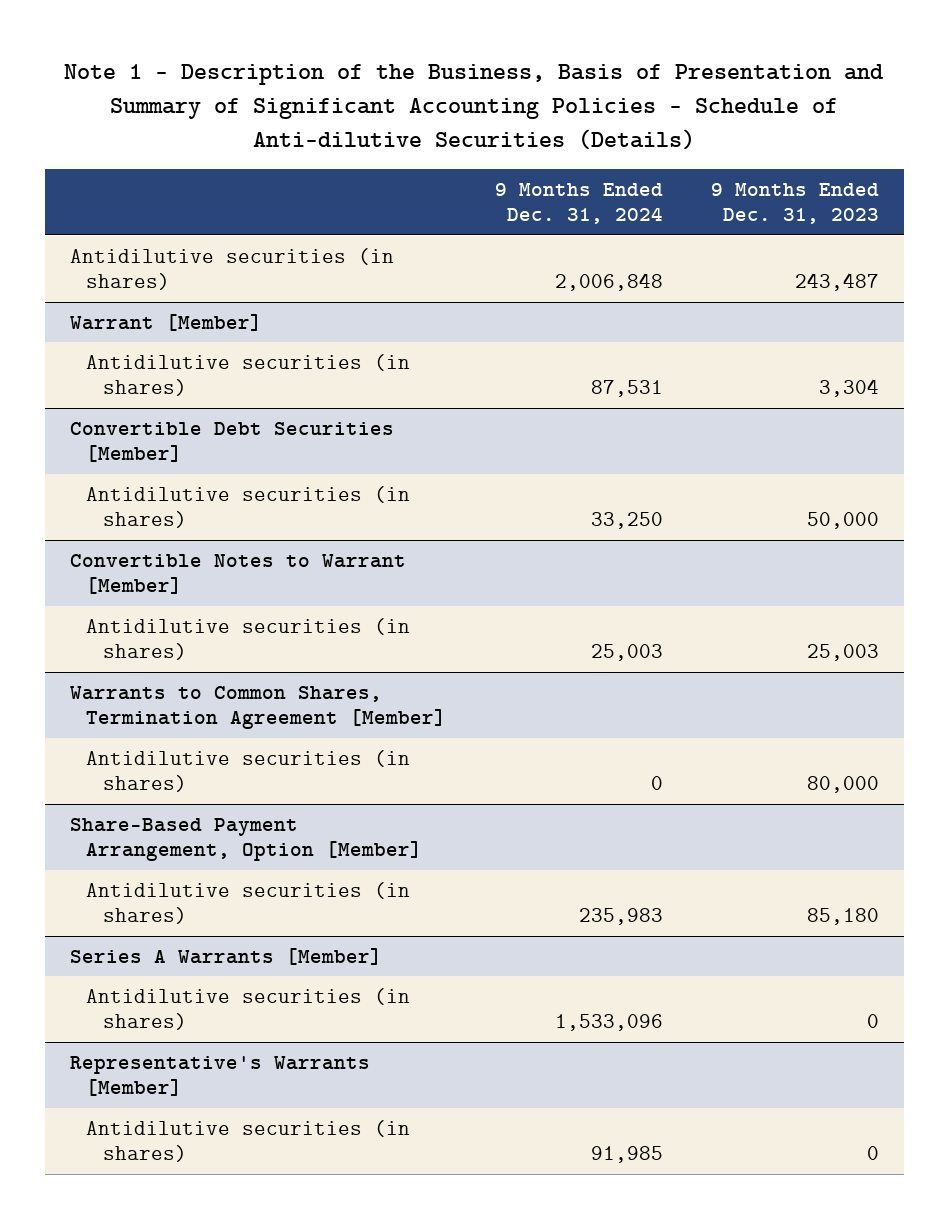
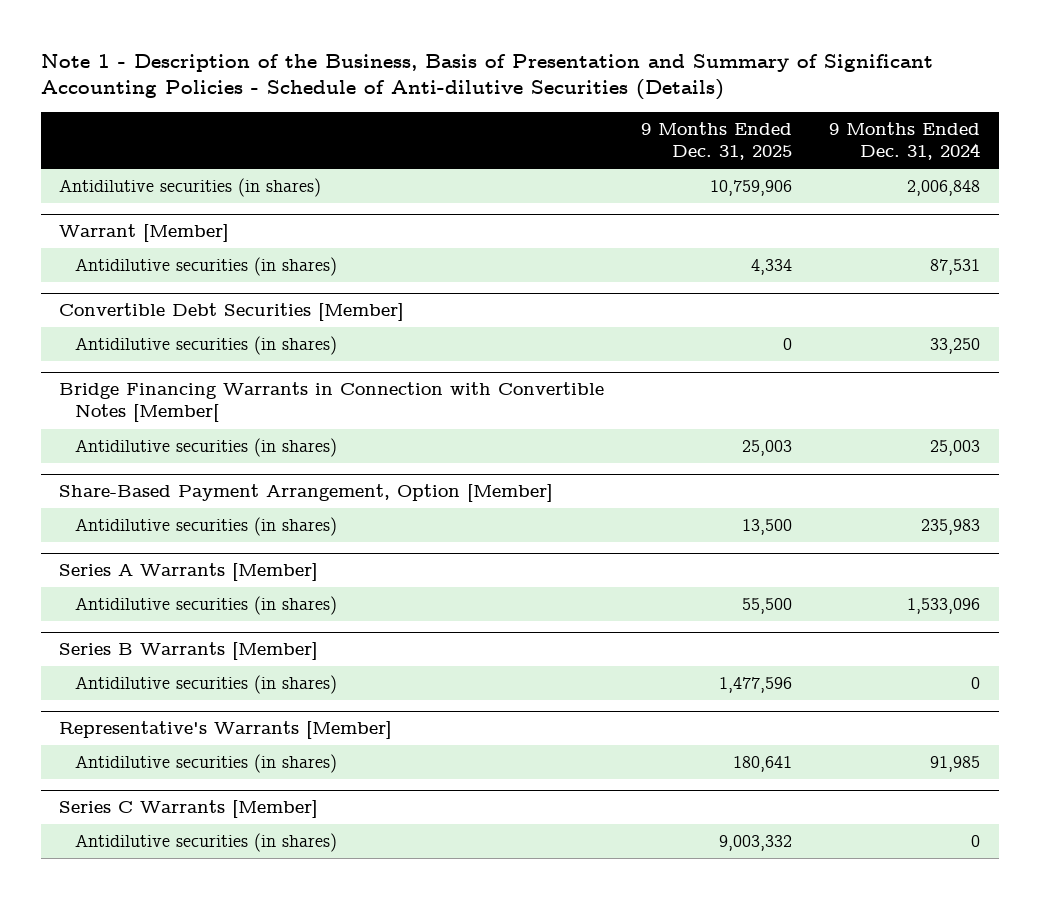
- | 9 Months Ended Dec. 31, 2024 | 9 Months Ended Dec. 31, 2023
+ | 9 Months Ended Dec. 31, 2025 | 9 Months Ended Dec. 31, 2024
- Convertible Notes to Warrant [Member]
+ Bridge Financing Warrants in Connection with Convertible Notes [Member[
- Warrants to Common Shares, Termination Agreement [Member]
- Antidilutive securities (in shares) | 0 | 80,000
+ Series B Warrants [Member]
+ Antidilutive securities (in shares) | 1,477,596 | 0
+ Series C Warrants [Member]
+ Antidilutive securities (in shares) | 9,003,332 | 0

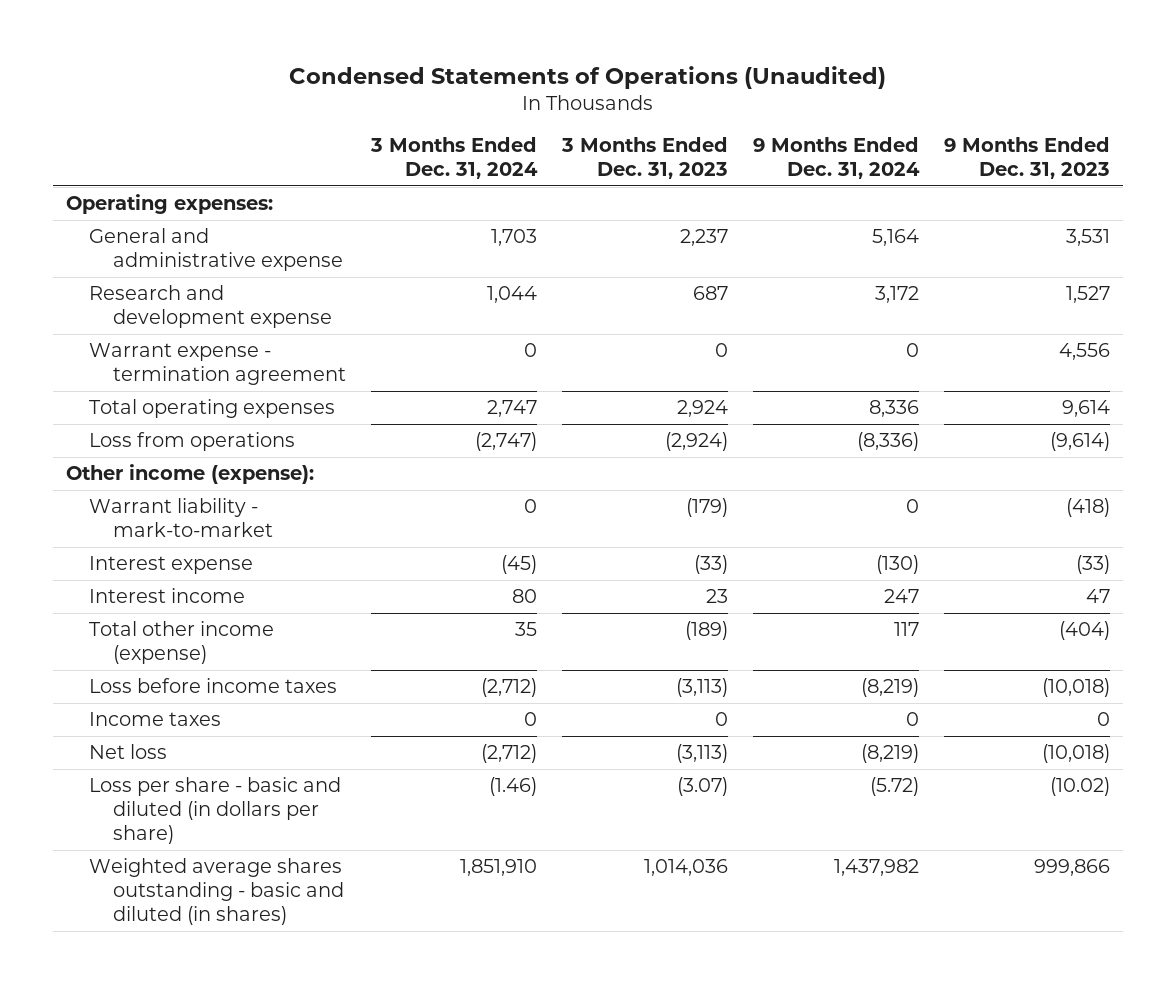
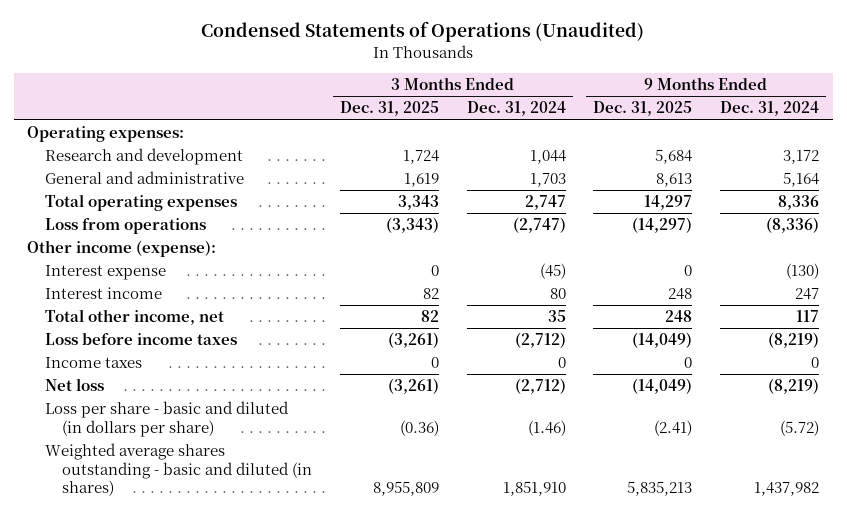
- | 3 Months Ended Dec. 31, 2024 | 3 Months Ended Dec. 31, 2023 | 9 Months Ended Dec. 31, 2024 | 9 Months Ended Dec. 31, 2023
+ | 3 Months Ended Dec. 31, 2025 | 3 Months Ended Dec. 31, 2024 | 9 Months Ended Dec. 31, 2025 | 9 Months Ended Dec. 31, 2024
- General and administrative expense | 1,703 | 2,237 | 5,164 | 3,531
- Research and development expense | 1,044 | 687 | 3,172 | 1,527
- Warrant expense - termination agreement | 0 | 0 | 0 | 4,556
+ Research and development | 1,724 | 1,044 | 5,684 | 3,172
+ General and administrative | 1,619 | 1,703 | 8,613 | 5,164
- Warrant liability - mark-to-market | 0 | (179) | 0 | (418)
- Total other income (expense) | 35 | (189) | 117 | (404)
+ Total other income, net | 82 | 35 | 248 | 117

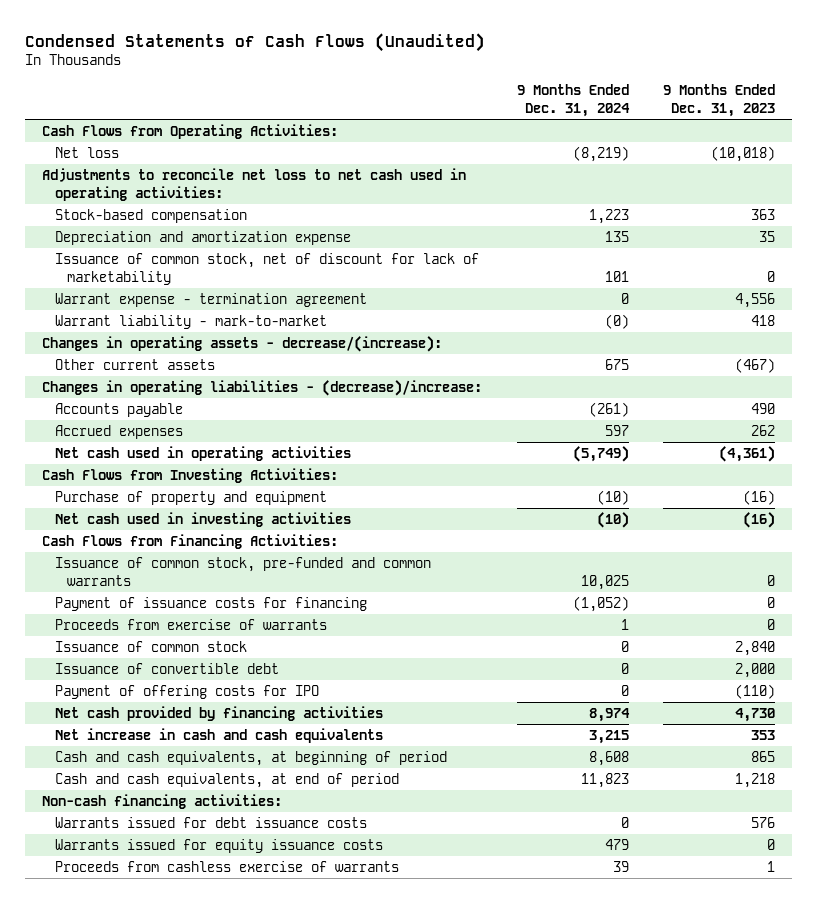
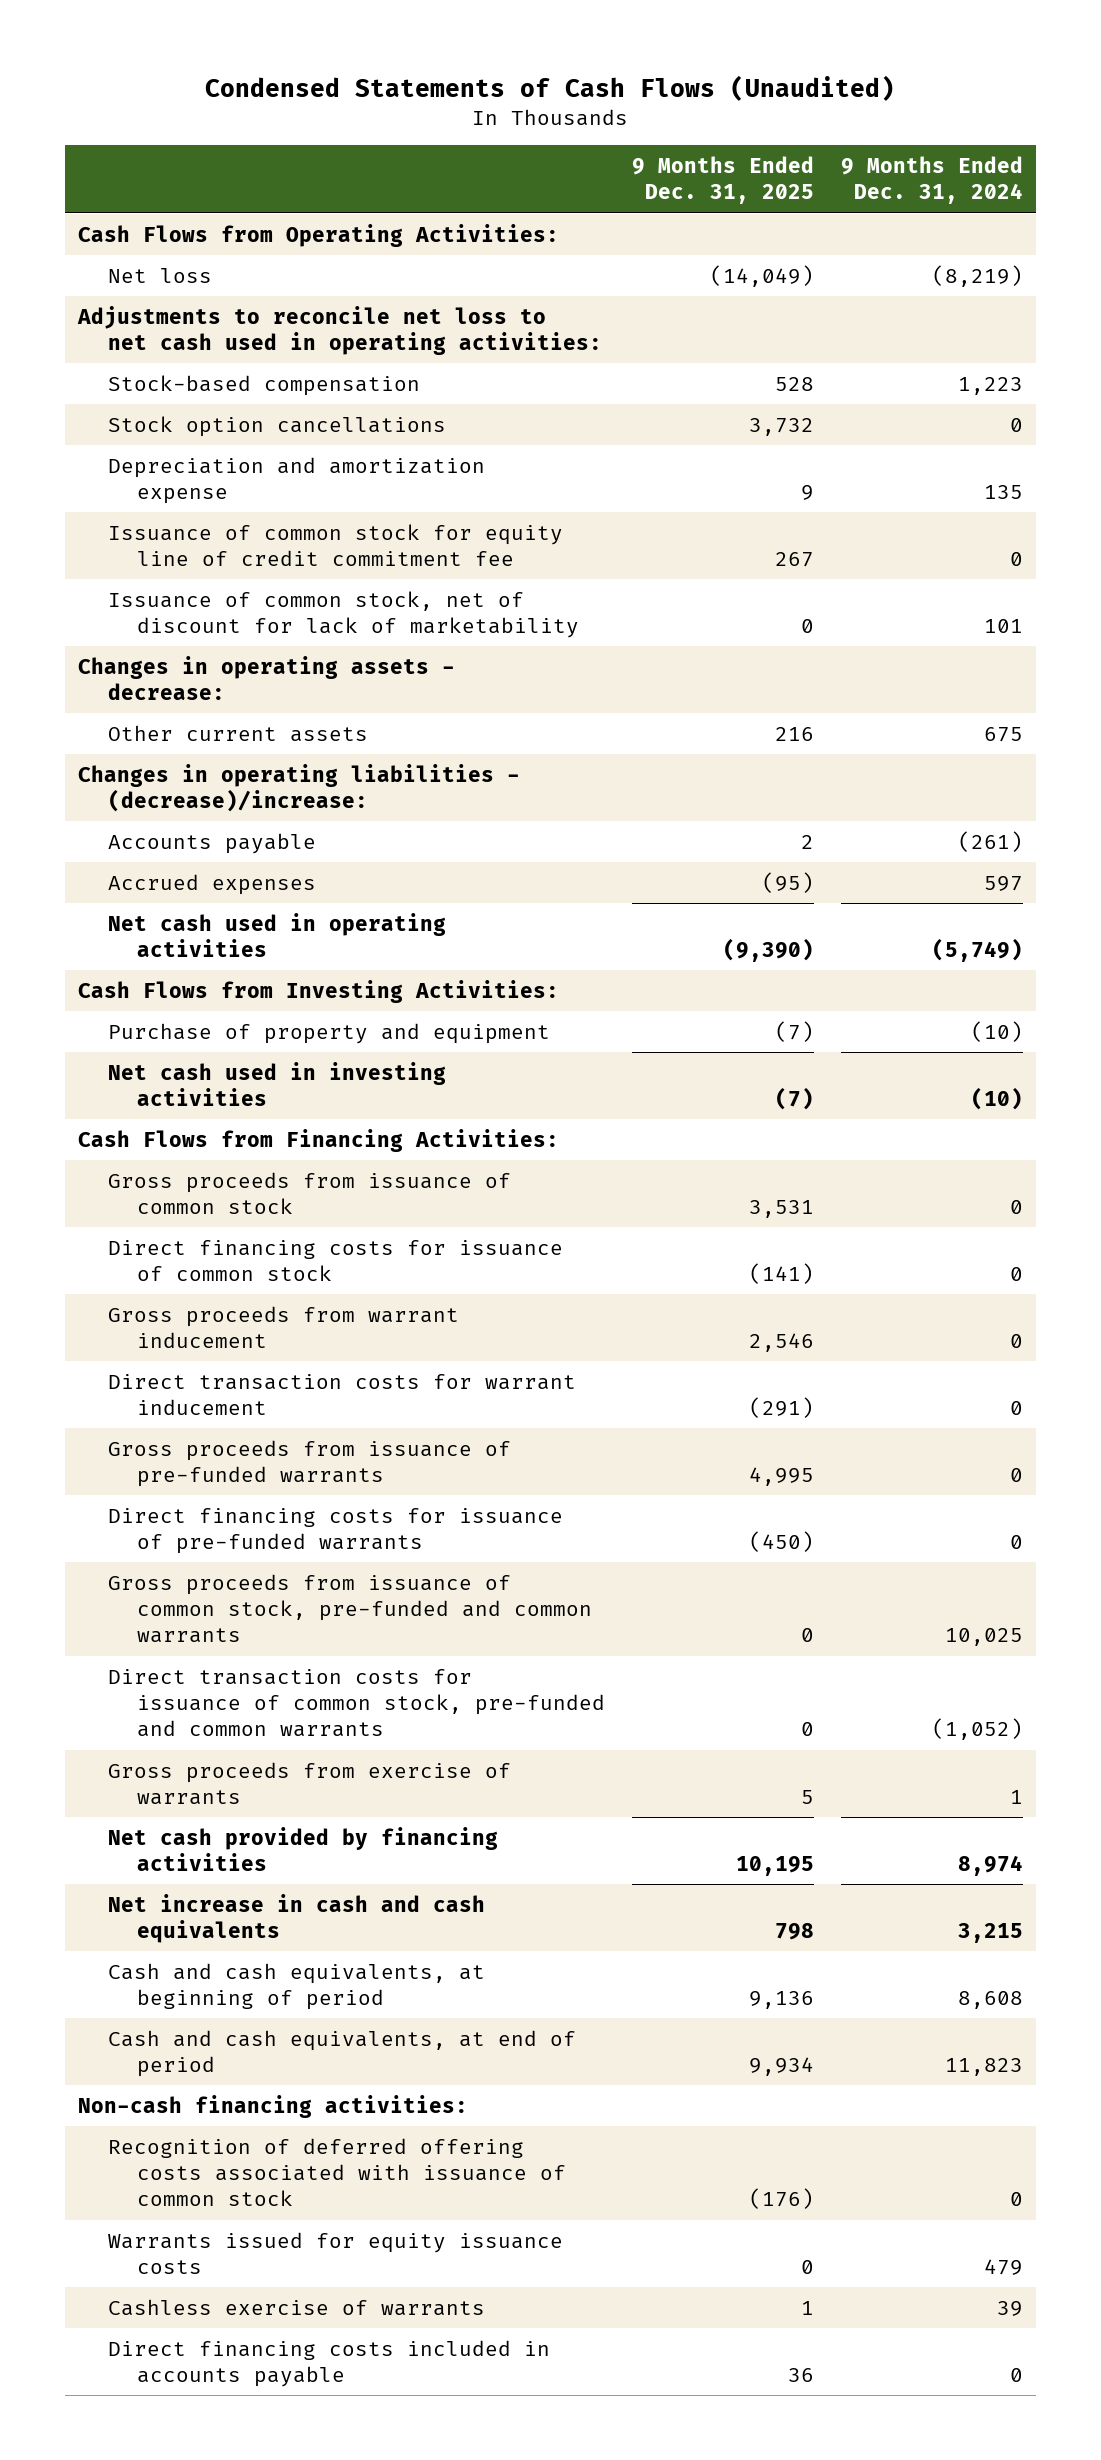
- | 9 Months Ended Dec. 31, 2024 | 9 Months Ended Dec. 31, 2023
+ | 9 Months Ended Dec. 31, 2025 | 9 Months Ended Dec. 31, 2024
+ Stock option cancellations | 3,732 | 0
+ Issuance of common stock for equity line of credit commitment fee | 267 | 0
- Warrant expense - termination agreement | 0 | 4,556
- Warrant liability - mark-to-market | (0) | 418
- Changes in operating assets - decrease/(increase):
+ Changes in operating assets - decrease:
- Issuance of common stock, pre-funded and common warrants | 10,025 | 0
- Payment of issuance costs for financing | (1,052) | 0
- Proceeds from exercise of warrants | 1 | 0
- Issuance of common stock | 0 | 2,840
- Issuance of convertible debt | 0 | 2,000
- Payment of offering costs for IPO | 0 | (110)
+ Gross proceeds from issuance of common stock | 3,531 | 0
+ Direct financing costs for issuance of common stock | (141) | 0
+ Gross proceeds from warrant inducement | 2,546 | 0
+ Direct transaction costs for warrant inducement | (291) | 0
+ Gross proceeds from issuance of pre-funded warrants | 4,995 | 0
+ Direct financing costs for issuance of pre-funded warrants | (450) | 0
+ Gross proceeds from issuance of common stock, pre-funded and common warrants | 0 | 10,025
+ Direct transaction costs for issuance of common stock, pre-funded and common warrants | 0 | (1,052)
+ Gross proceeds from exercise of warrants | 5 | 1
- Warrants issued for debt issuance costs | 0 | 576
+ Recognition of deferred offering costs associated with issuance of common stock | (176) | 0
- Proceeds from cashless exercise of warrants | 39 | 1
+ Cashless exercise of warrants | 1 | 39
+ Direct financing costs included in accounts payable | 36 | 0

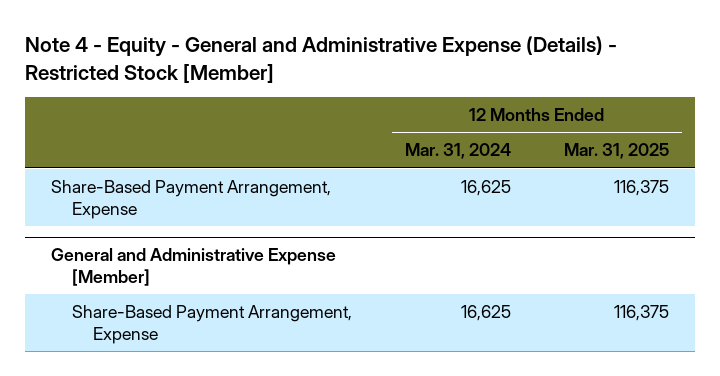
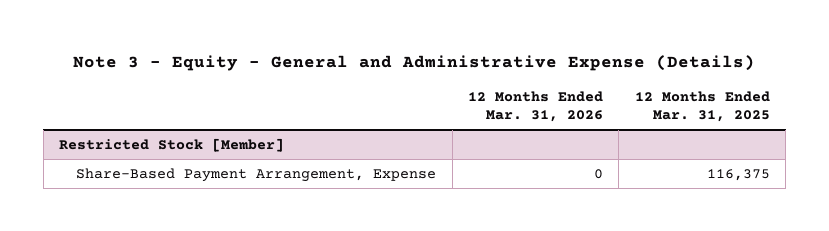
- Note 4 - Equity - General and Administrative Expense (Details) - Restricted Stock [Member]
+ Note 3 - Equity - General and Administrative Expense (Details)
- | 12 Months Ended Mar. 31, 2024 | 12 Months Ended Mar. 31, 2025
+ | 12 Months Ended Mar. 31, 2026 | 12 Months Ended Mar. 31, 2025
- Share-Based Payment Arrangement, Expense | 16,625 | 116,375
- General and Administrative Expense [Member]
+ Restricted Stock [Member]

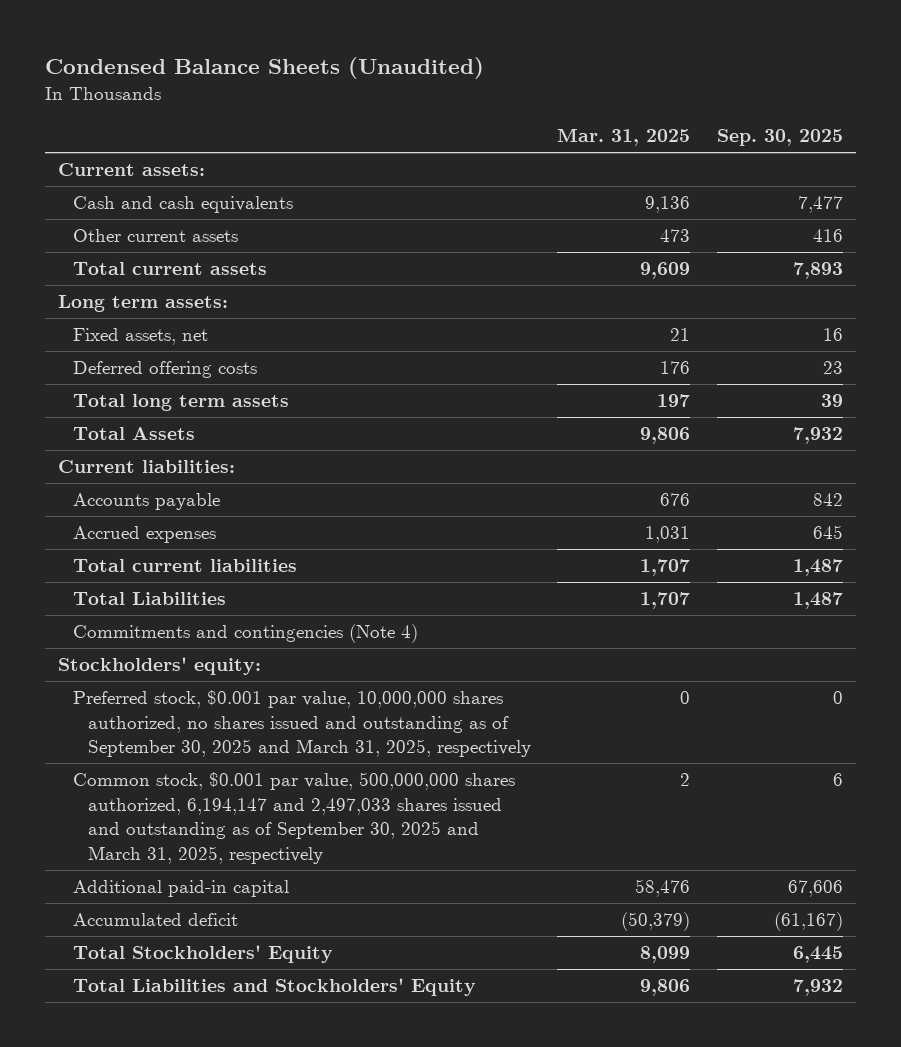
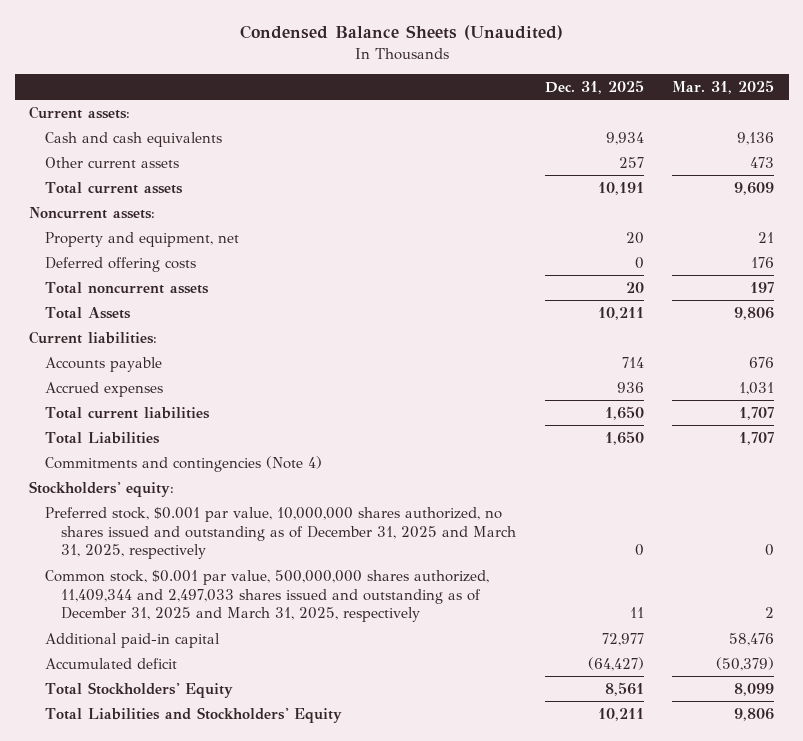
- | Mar. 31, 2025 | Sep. 30, 2025
+ | Dec. 31, 2025 | Mar. 31, 2025
- Long term assets:
- Fixed assets, net | 21 | 16
+ Noncurrent assets:
+ Property and equipment, net | 20 | 21
- Total long term assets | 197 | 39
+ Total noncurrent assets | 20 | 197
- Preferred stock, $0.001 par value, 10,000,000 shares authorized, no shares issued and outstanding as of September 30, 2025 and March 31, 2025, respectively | 0 | 0
- Common stock, $0.001 par value, 500,000,000 shares authorized, 6,194,147 and 2,497,033 shares issued and outstanding as of September 30, 2025 and March 31, 2025, respectively | 2 | 6
+ Preferred stock, $0.001 par value, 10,000,000 shares authorized, no shares issued and outstanding as of December 31, 2025 and March 31, 2025, respectively | 0 | 0
+ Common stock, $0.001 par value, 500,000,000 shares authorized, 11,409,344 and 2,497,033 shares issued and outstanding as of December 31, 2025 and March 31, 2025, respectively | 11 | 2

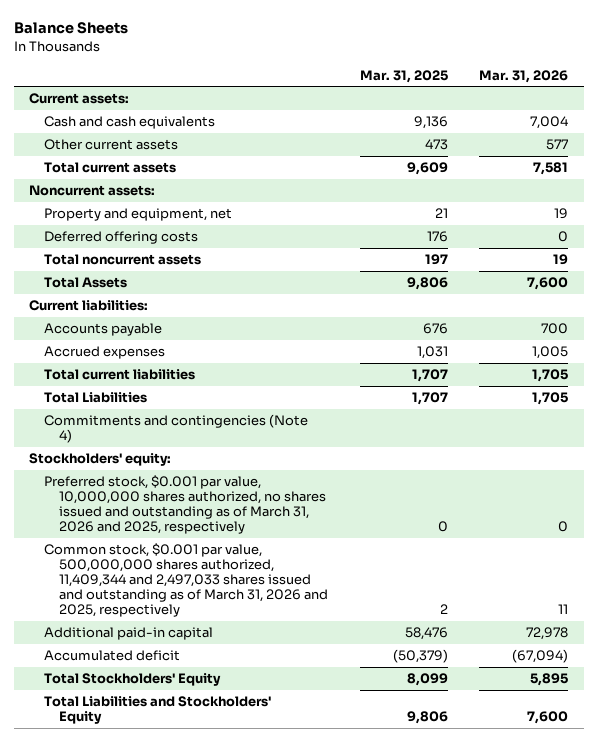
- Condensed Balance Sheets (Unaudited)
+ Balance Sheets
- | Dec. 31, 2025 | Mar. 31, 2025
+ | Mar. 31, 2025 | Mar. 31, 2026
- Preferred stock, $0.001 par value, 10,000,000 shares authorized, no shares issued and outstanding as of December 31, 2025 and March 31, 2025, respectively | 0 | 0
- Common stock, $0.001 par value, 500,000,000 shares authorized, 11,409,344 and 2,497,033 shares issued and outstanding as of December 31, 2025 and March 31, 2025, respectively | 11 | 2
+ Preferred stock, $0.001 par value, 10,000,000 shares authorized, no shares issued and outstanding as of March 31, 2026 and 2025, respectively | 0 | 0
+ Common stock, $0.001 par value, 500,000,000 shares authorized, 11,409,344 and 2,497,033 shares issued and outstanding as of March 31, 2026 and 2025, respectively | 2 | 11

